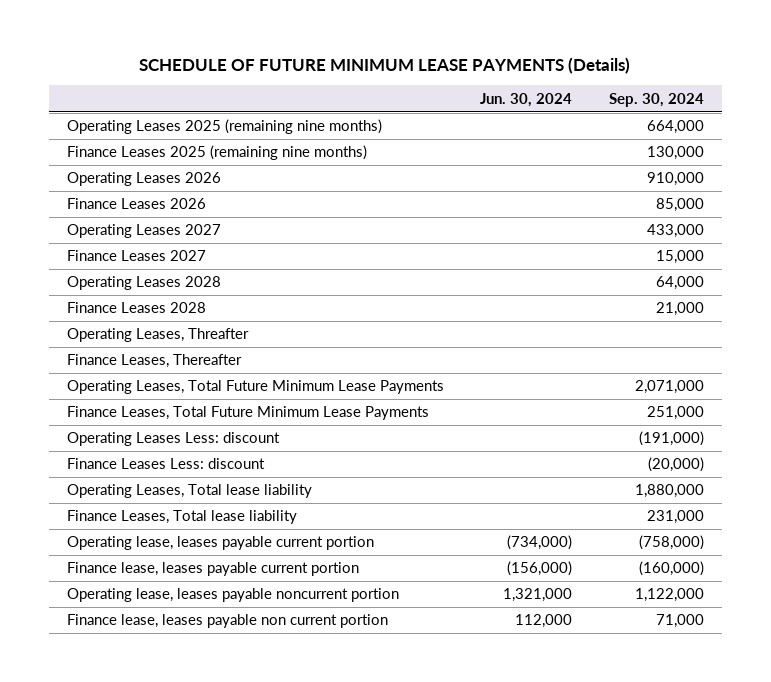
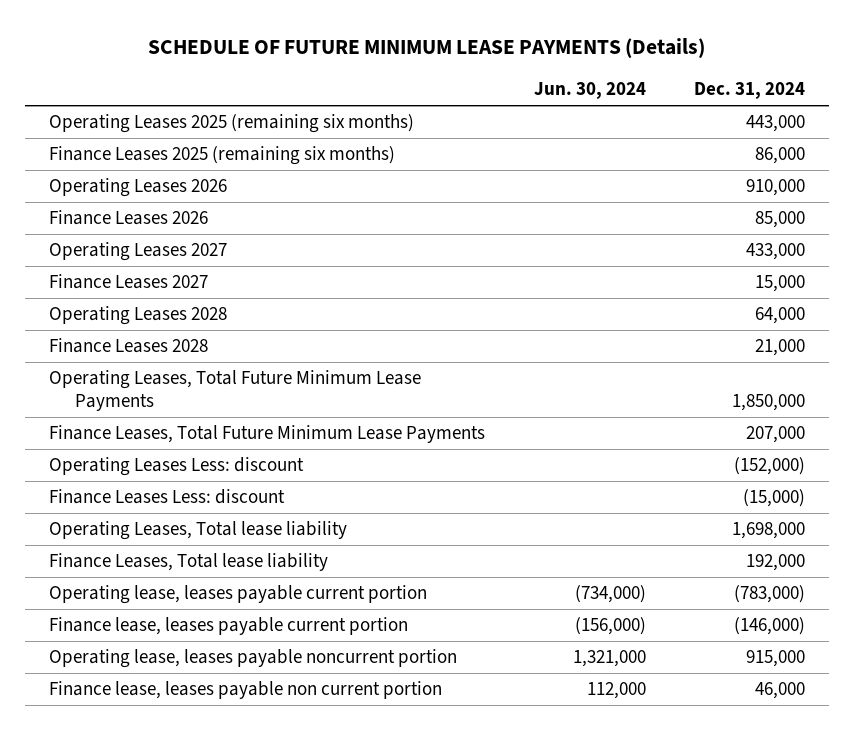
- | Jun. 30, 2024 | Sep. 30, 2024
+ | Jun. 30, 2024 | Dec. 31, 2024
- Operating Leases 2025 (remaining nine months) | | 664,000
- Finance Leases 2025 (remaining nine months) | | 130,000
+ Operating Leases 2025 (remaining six months) | | 443,000
+ Finance Leases 2025 (remaining six months) | | 86,000
- Operating Leases, Threafter
- Finance Leases, Thereafter

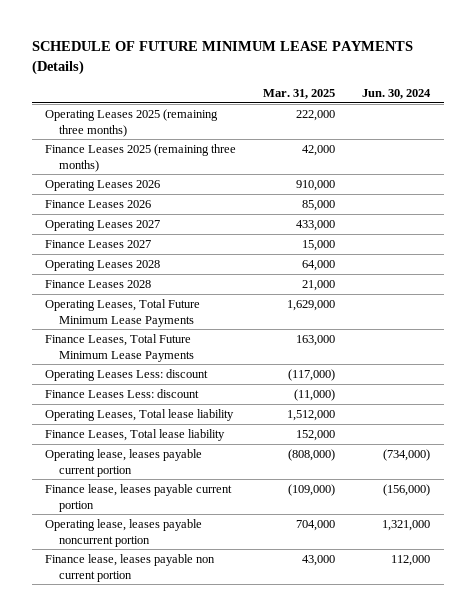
- | Jun. 30, 2024 | Dec. 31, 2024
+ | Mar. 31, 2025 | Jun. 30, 2024
- Operating Leases 2025 (remaining six months) | | 443,000
- Finance Leases 2025 (remaining six months) | | 86,000
+ Operating Leases 2025 (remaining three months) | 222,000 |
+ Finance Leases 2025 (remaining three months) | 42,000 |

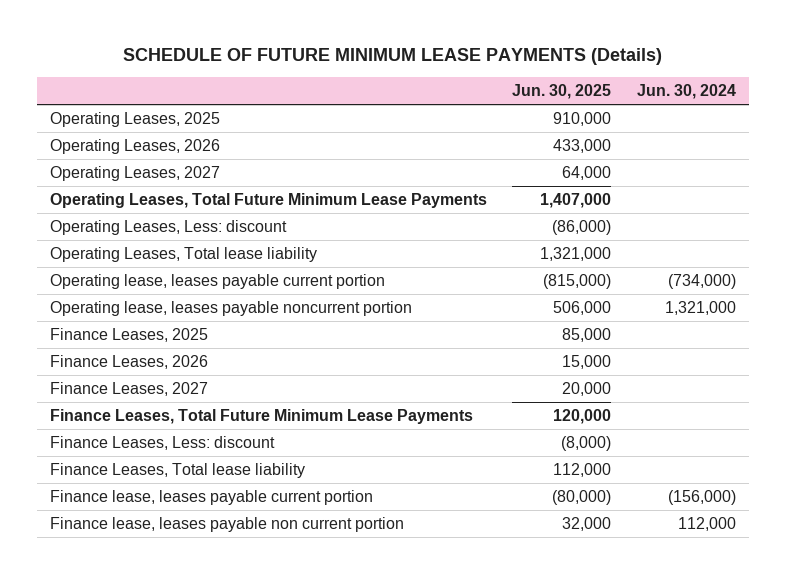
- | Mar. 31, 2025 | Jun. 30, 2024
+ | Jun. 30, 2025 | Jun. 30, 2024
- Operating Leases 2025 (remaining three months) | 222,000 |
- Finance Leases 2025 (remaining three months) | 42,000 |
- Operating Leases 2026 | 910,000 |
- Finance Leases 2026 | 85,000 |
- Operating Leases 2027 | 433,000 |
- Finance Leases 2027 | 15,000 |
- Operating Leases 2028 | 64,000 |
- Finance Leases 2028 | 21,000 |
+ Operating Leases, 2025 | 910,000 |
+ Operating Leases, 2026 | 433,000 |
+ Operating Leases, 2027 | 64,000 |
- Operating Leases Less: discount | (117,000) |
- Finance Leases Less: discount | (11,000) |
+ Operating Leases, Less: discount | (86,000) |
+ Finance Leases, 2025 | 85,000 |
+ Finance Leases, 2026 | 15,000 |
+ Finance Leases, 2027 | 20,000 |
moved down: Finance Leases, Total Future Minimum Lease Payments | 120,000 |
+ Finance Leases, Less: discount | (8,000) |
moved down: Finance Leases, Total lease liability | 112,000 |
moved down: Finance lease, leases payable current portion | (80,000) | (156,000)

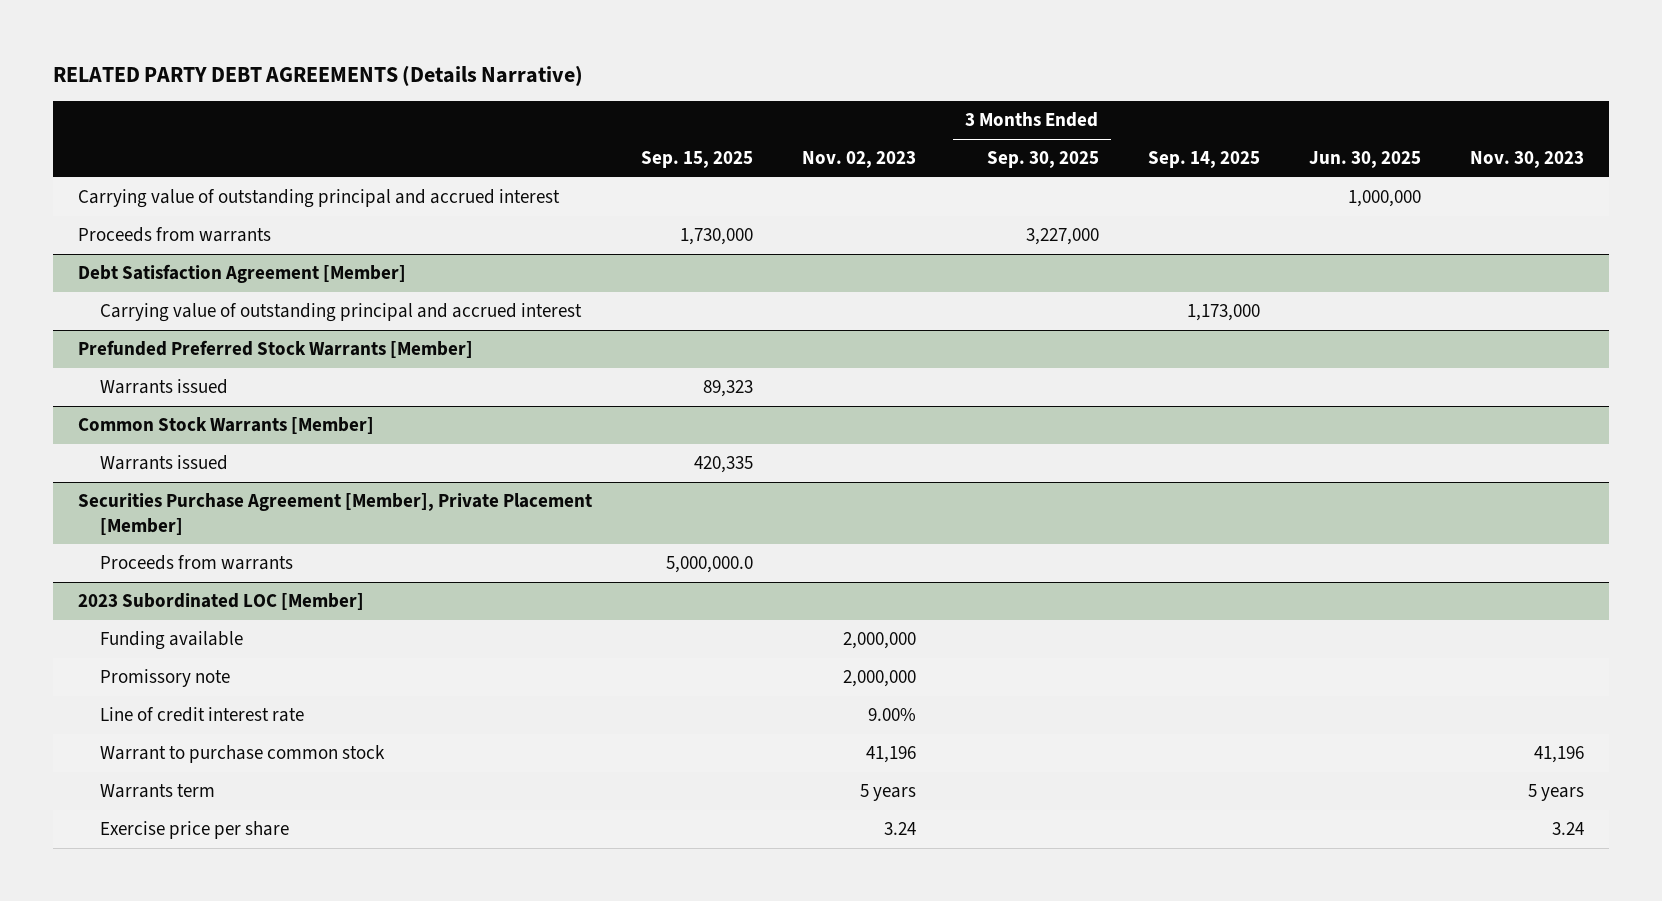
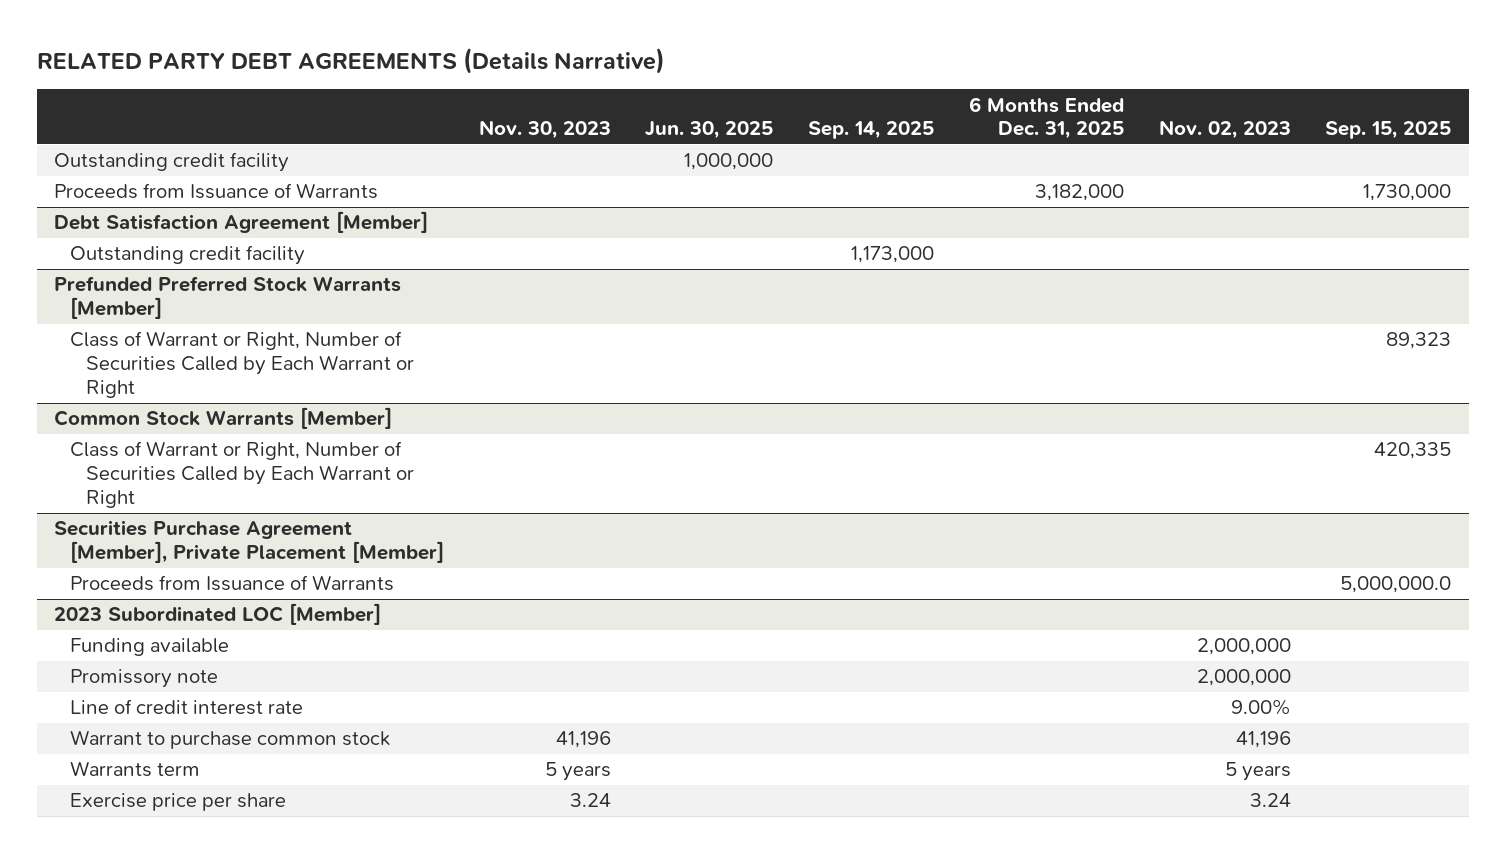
- | Sep. 15, 2025 | Nov. 02, 2023 | 3 Months Ended Sep. 30, 2025 | Sep. 14, 2025 | Jun. 30, 2025 | Nov. 30, 2023
+ | Nov. 30, 2023 | Jun. 30, 2025 | Sep. 14, 2025 | 6 Months Ended Dec. 31, 2025 | Nov. 02, 2023 | Sep. 15, 2025
- Carrying value of outstanding principal and accrued interest | | | | | 1,000,000 |
- Proceeds from warrants | 1,730,000 | | 3,227,000 | | |
+ Outstanding credit facility | | 1,000,000 | | | |
+ Proceeds from Issuance of Warrants | | | | 3,182,000 | | 1,730,000
@ Debt Satisfaction Agreement [Member]
- Carrying value of outstanding principal and accrued interest | | | | 1,173,000 | |
+ Outstanding credit facility | | | 1,173,000 | | |
@ Prefunded Preferred Stock Warrants [Member]
- Warrants issued | 89,323 | | | | |
+ Class of Warrant or Right, Number of Securities Called by Each Warrant or Right | | | | | | 89,323
@ Common Stock Warrants [Member]
- Warrants issued | 420,335 | | | | |
+ Class of Warrant or Right, Number of Securities Called by Each Warrant or Right | | | | | | 420,335
@ Securities Purchase Agreement [Member], Private Placement [Member]
- Proceeds from warrants | 5,000,000.0 | | | | |
+ Proceeds from Issuance of Warrants | | | | | | 5,000,000.0

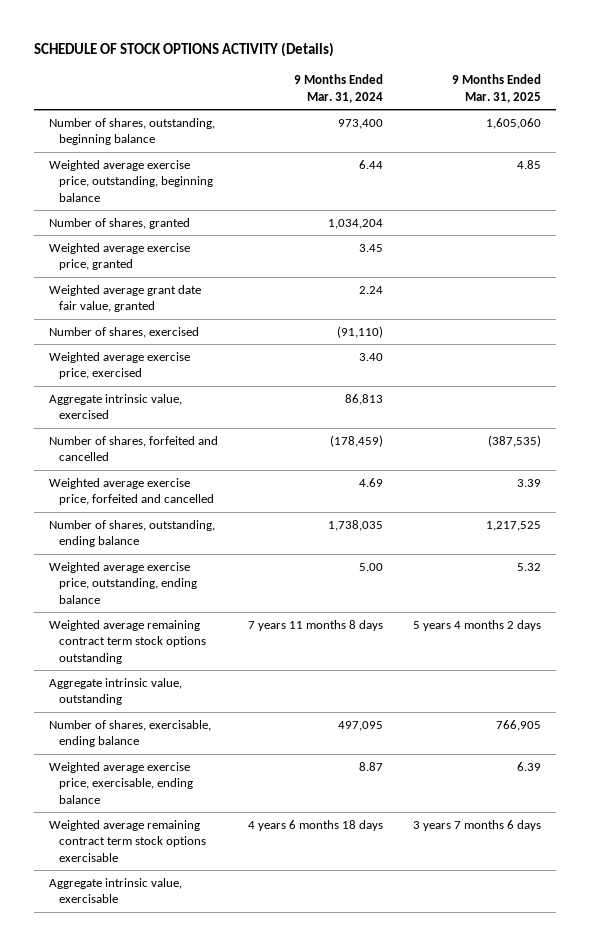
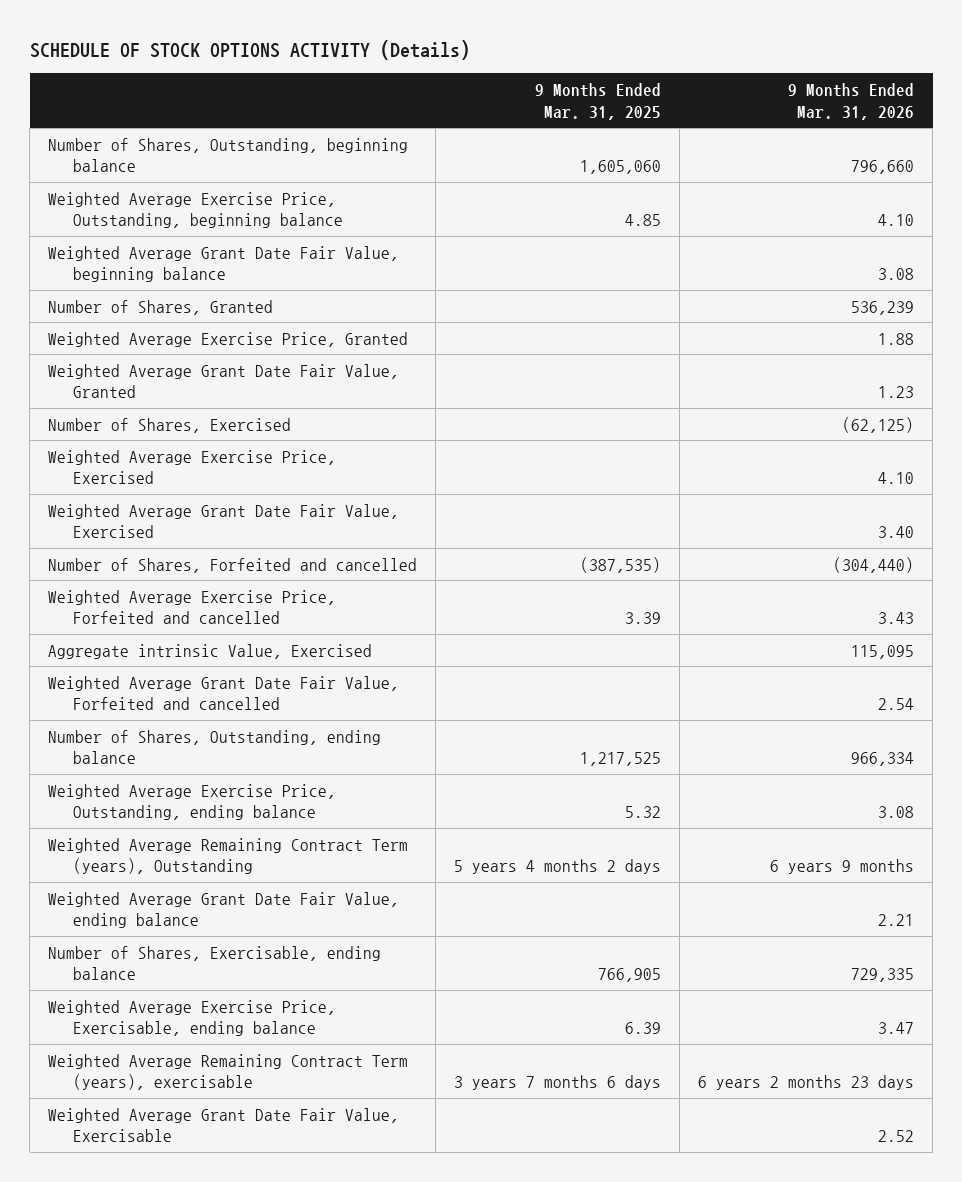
- | 9 Months Ended Mar. 31, 2024 | 9 Months Ended Mar. 31, 2025
+ | 9 Months Ended Mar. 31, 2025 | 9 Months Ended Mar. 31, 2026
- Number of shares, outstanding, beginning balance | 973,400 | 1,605,060
- Weighted average exercise price, outstanding, beginning balance | 6.44 | 4.85
- Number of shares, granted | 1,034,204 |
- Weighted average exercise price, granted | 3.45 |
- Weighted average grant date fair value, granted | 2.24 |
- Number of shares, exercised | (91,110) |
- Weighted average exercise price, exercised | 3.40 |
- Aggregate intrinsic value, exercised | 86,813 |
- Number of shares, forfeited and cancelled | (178,459) | (387,535)
- Weighted average exercise price, forfeited and cancelled | 4.69 | 3.39
- Number of shares, outstanding, ending balance | 1,738,035 | 1,217,525
- Weighted average exercise price, outstanding, ending balance | 5.00 | 5.32
- Weighted average remaining contract term stock options outstanding | 7 years 11 months 8 days | 5 years 4 months 2 days
- Aggregate intrinsic value, outstanding
- Number of shares, exercisable, ending balance | 497,095 | 766,905
- Weighted average exercise price, exercisable, ending balance | 8.87 | 6.39
- Weighted average remaining contract term stock options exercisable | 4 years 6 months 18 days | 3 years 7 months 6 days
- Aggregate intrinsic value, exercisable
+ Number of Shares, Outstanding, beginning balance | 1,605,060 | 796,660
+ Weighted Average Exercise Price, Outstanding, beginning balance | 4.85 | 4.10
+ Weighted Average Grant Date Fair Value, beginning balance | | 3.08
+ Number of Shares, Granted | | 536,239
+ Weighted Average Exercise Price, Granted | | 1.88
+ Weighted Average Grant Date Fair Value, Granted | | 1.23
+ Number of Shares, Exercised | | (62,125)
+ Weighted Average Exercise Price, Exercised | | 4.10
+ Weighted Average Grant Date Fair Value, Exercised | | 3.40
+ Number of Shares, Forfeited and cancelled | (387,535) | (304,440)
+ Weighted Average Exercise Price, Forfeited and cancelled | 3.39 | 3.43
+ Aggregate intrinsic Value, Exercised | | 115,095
+ Weighted Average Grant Date Fair Value, Forfeited and cancelled | | 2.54
+ Number of Shares, Outstanding, ending balance | 1,217,525 | 966,334
+ Weighted Average Exercise Price, Outstanding, ending balance | 5.32 | 3.08
+ Weighted Average Remaining Contract Term (years), Outstanding | 5 years 4 months 2 days | 6 years 9 months
+ Weighted Average Grant Date Fair Value, ending balance | | 2.21
+ Number of Shares, Exercisable, ending balance | 766,905 | 729,335
+ Weighted Average Exercise Price, Exercisable, ending balance | 6.39 | 3.47
+ Weighted Average Remaining Contract Term (years), exercisable | 3 years 7 months 6 days | 6 years 2 months 23 days
+ Weighted Average Grant Date Fair Value, Exercisable | | 2.52

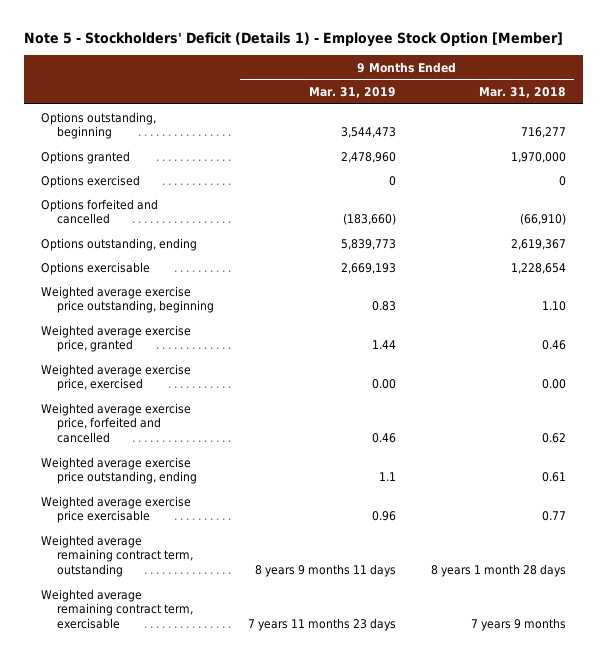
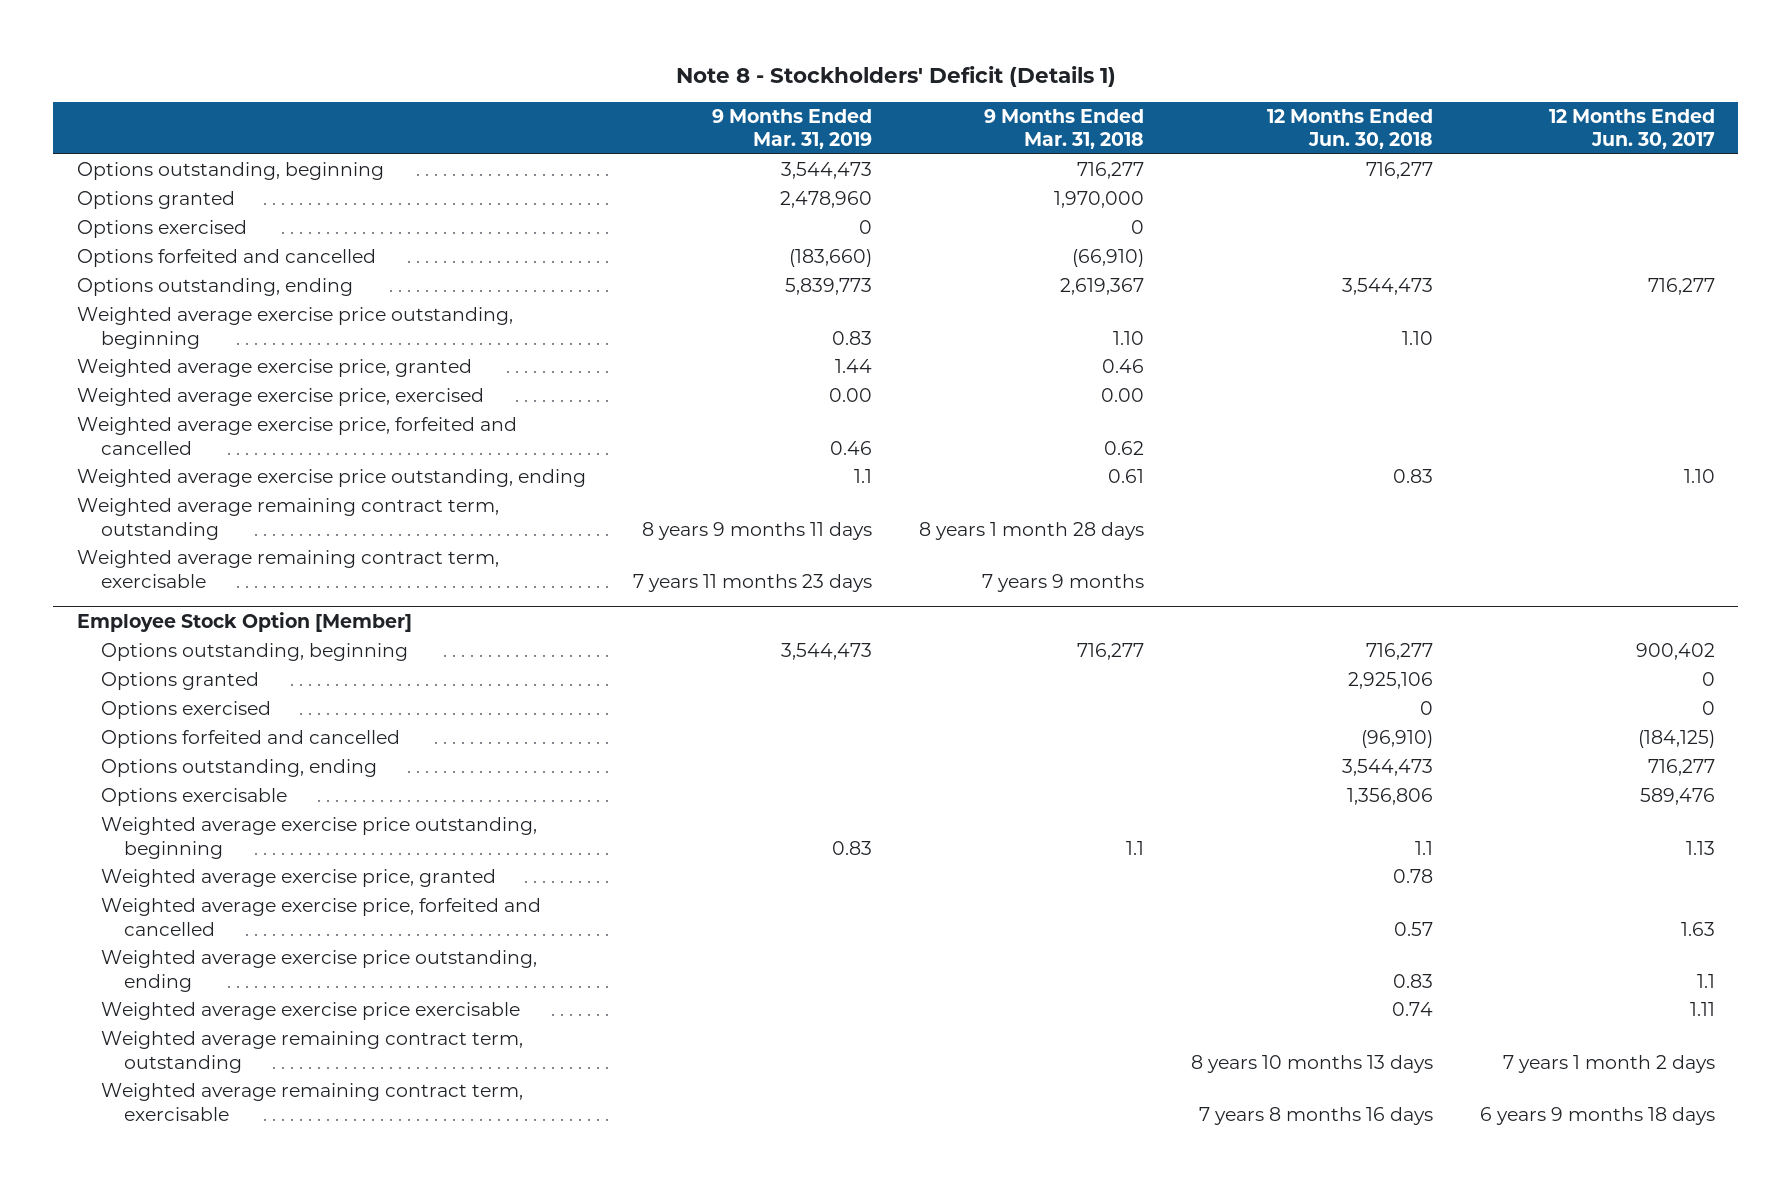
- Note 5 - Stockholders' Deficit (Details 1) - Employee Stock Option [Member]
+ Note 8 - Stockholders' Deficit (Details 1)
- | 9 Months Ended Mar. 31, 2019 | 9 Months Ended Mar. 31, 2018
+ | 9 Months Ended Mar. 31, 2019 | 9 Months Ended Mar. 31, 2018 | 12 Months Ended Jun. 30, 2018 | 12 Months Ended Jun. 30, 2017
- Options exercisable | 2,669,193 | 1,228,654
- Weighted average exercise price exercisable | 0.96 | 0.77
+ Employee Stock Option [Member]
+ Options outstanding, beginning | 3,544,473 | 716,277 | 716,277 | 900,402
+ Options granted | | | 2,925,106 | 0
+ Options exercised | | | 0 | 0
+ Options forfeited and cancelled | | | (96,910) | (184,125)
+ Options outstanding, ending | | | 3,544,473 | 716,277
+ Options exercisable | | | 1,356,806 | 589,476
+ Weighted average exercise price outstanding, beginning | 0.83 | 1.1 | 1.1 | 1.13
+ Weighted average exercise price, granted | | | 0.78 |
+ Weighted average exercise price, forfeited and cancelled | | | 0.57 | 1.63
+ Weighted average exercise price outstanding, ending | | | 0.83 | 1.1
+ Weighted average exercise price exercisable | | | 0.74 | 1.11
+ Weighted average remaining contract term, outstanding | | | 8 years 10 months 13 days | 7 years 1 month 2 days
+ Weighted average remaining contract term, exercisable | | | 7 years 8 months 16 days | 6 years 9 months 18 days

